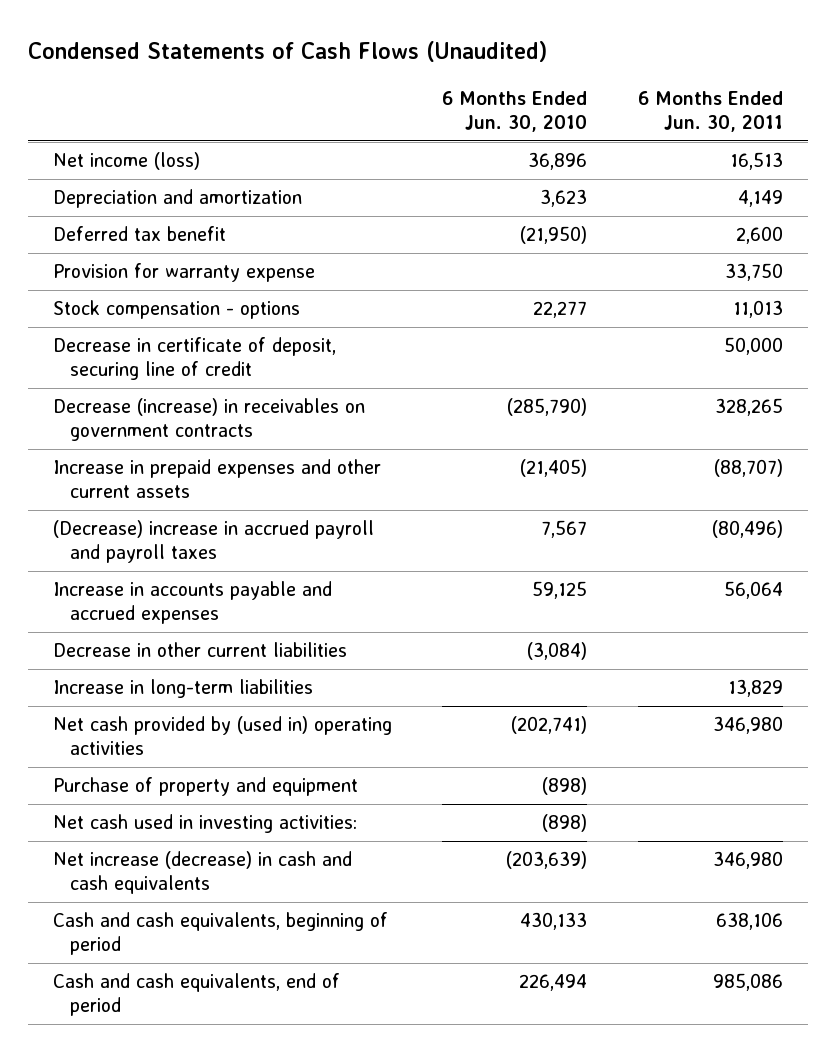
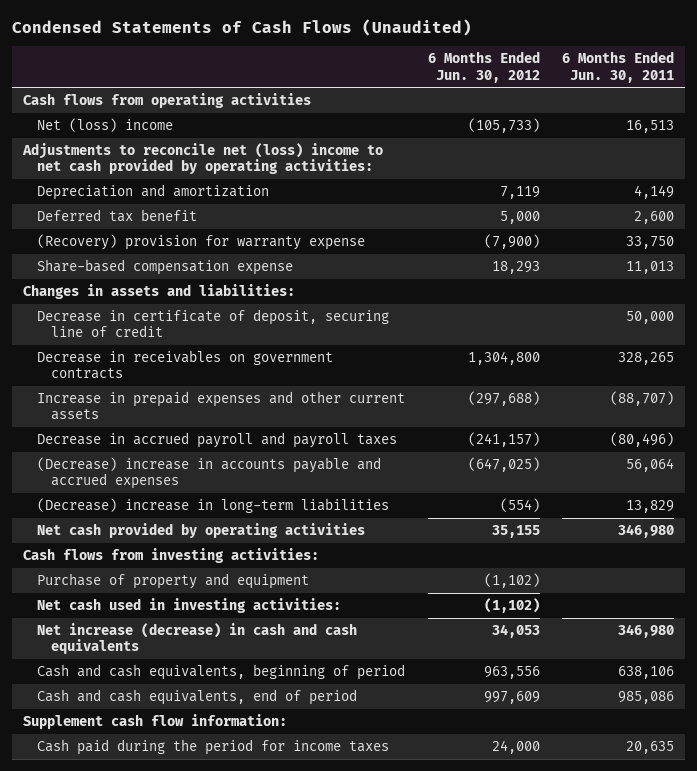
- | 6 Months Ended Jun. 30, 2010 | 6 Months Ended Jun. 30, 2011
+ | 6 Months Ended Jun. 30, 2012 | 6 Months Ended Jun. 30, 2011
- Net income (loss) | 36,896 | 16,513
+ Cash flows from operating activities
+ Net (loss) income | (105,733) | 16,513
+ Adjustments to reconcile net (loss) income to net cash provided by operating activities:
- Provision for warranty expense | | 33,750
- Stock compensation - options | 22,277 | 11,013
+ (Recovery) provision for warranty expense | (7,900) | 33,750
+ Share-based compensation expense | 18,293 | 11,013
+ Changes in assets and liabilities:
- Decrease (increase) in receivables on government contracts | (285,790) | 328,265
+ Decrease in receivables on government contracts | 1,304,800 | 328,265
- (Decrease) increase in accrued payroll and payroll taxes | 7,567 | (80,496)
- Increase in accounts payable and accrued expenses | 59,125 | 56,064
- Decrease in other current liabilities | (3,084) |
- Increase in long-term liabilities | | 13,829
- Net cash provided by (used in) operating activities | (202,741) | 346,980
+ Decrease in accrued payroll and payroll taxes | (241,157) | (80,496)
+ (Decrease) increase in accounts payable and accrued expenses | (647,025) | 56,064
+ (Decrease) increase in long-term liabilities | (554) | 13,829
+ Net cash provided by operating activities | 35,155 | 346,980
+ Cash flows from investing activities:
+ Supplement cash flow information:
+ Cash paid during the period for income taxes | 24,000 | 20,635

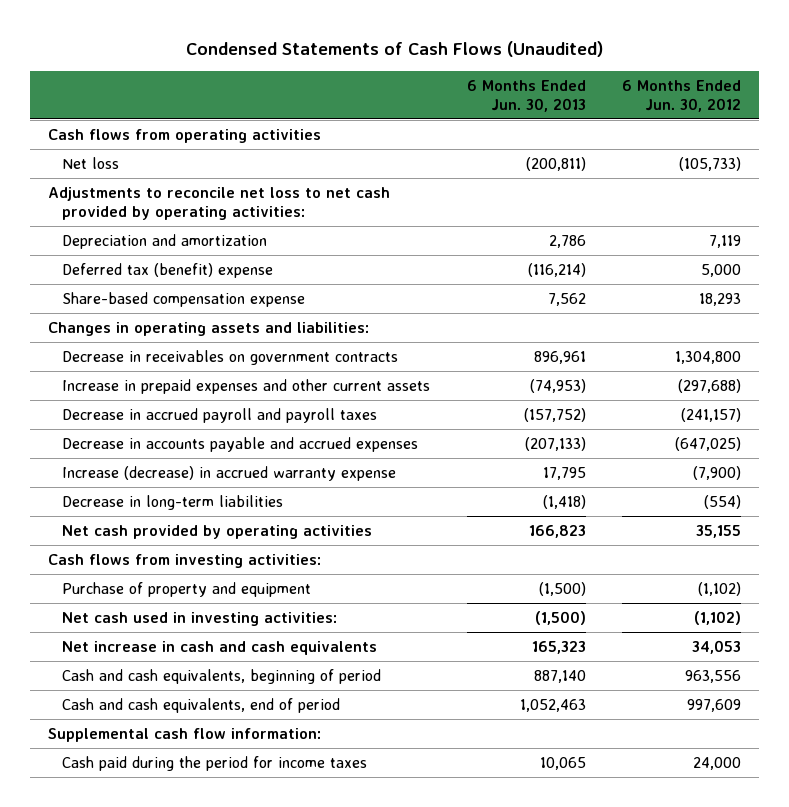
- | 6 Months Ended Jun. 30, 2012 | 6 Months Ended Jun. 30, 2011
+ | 6 Months Ended Jun. 30, 2013 | 6 Months Ended Jun. 30, 2012
- Net (loss) income | (105,733) | 16,513
- Adjustments to reconcile net (loss) income to net cash provided by operating activities:
+ Net loss | (200,811) | (105,733)
+ Adjustments to reconcile net loss to net cash provided by operating activities:
- Deferred tax benefit | 5,000 | 2,600
- (Recovery) provision for warranty expense | (7,900) | 33,750
+ Deferred tax (benefit) expense | (116,214) | 5,000
- Changes in assets and liabilities:
- Decrease in certificate of deposit, securing line of credit | | 50,000
+ Changes in operating assets and liabilities:
- (Decrease) increase in accounts payable and accrued expenses | (647,025) | 56,064
- (Decrease) increase in long-term liabilities | (554) | 13,829
+ Decrease in accounts payable and accrued expenses | (207,133) | (647,025)
+ Increase (decrease) in accrued warranty expense | 17,795 | (7,900)
+ Decrease in long-term liabilities | (1,418) | (554)
- Net increase (decrease) in cash and cash equivalents | 34,053 | 346,980
+ Net increase in cash and cash equivalents | 165,323 | 34,053
- Supplement cash flow information:
+ Supplemental cash flow information:

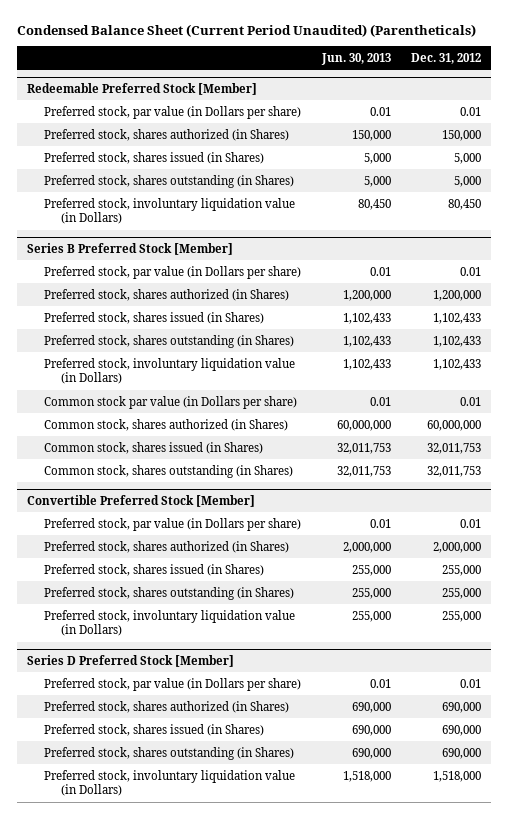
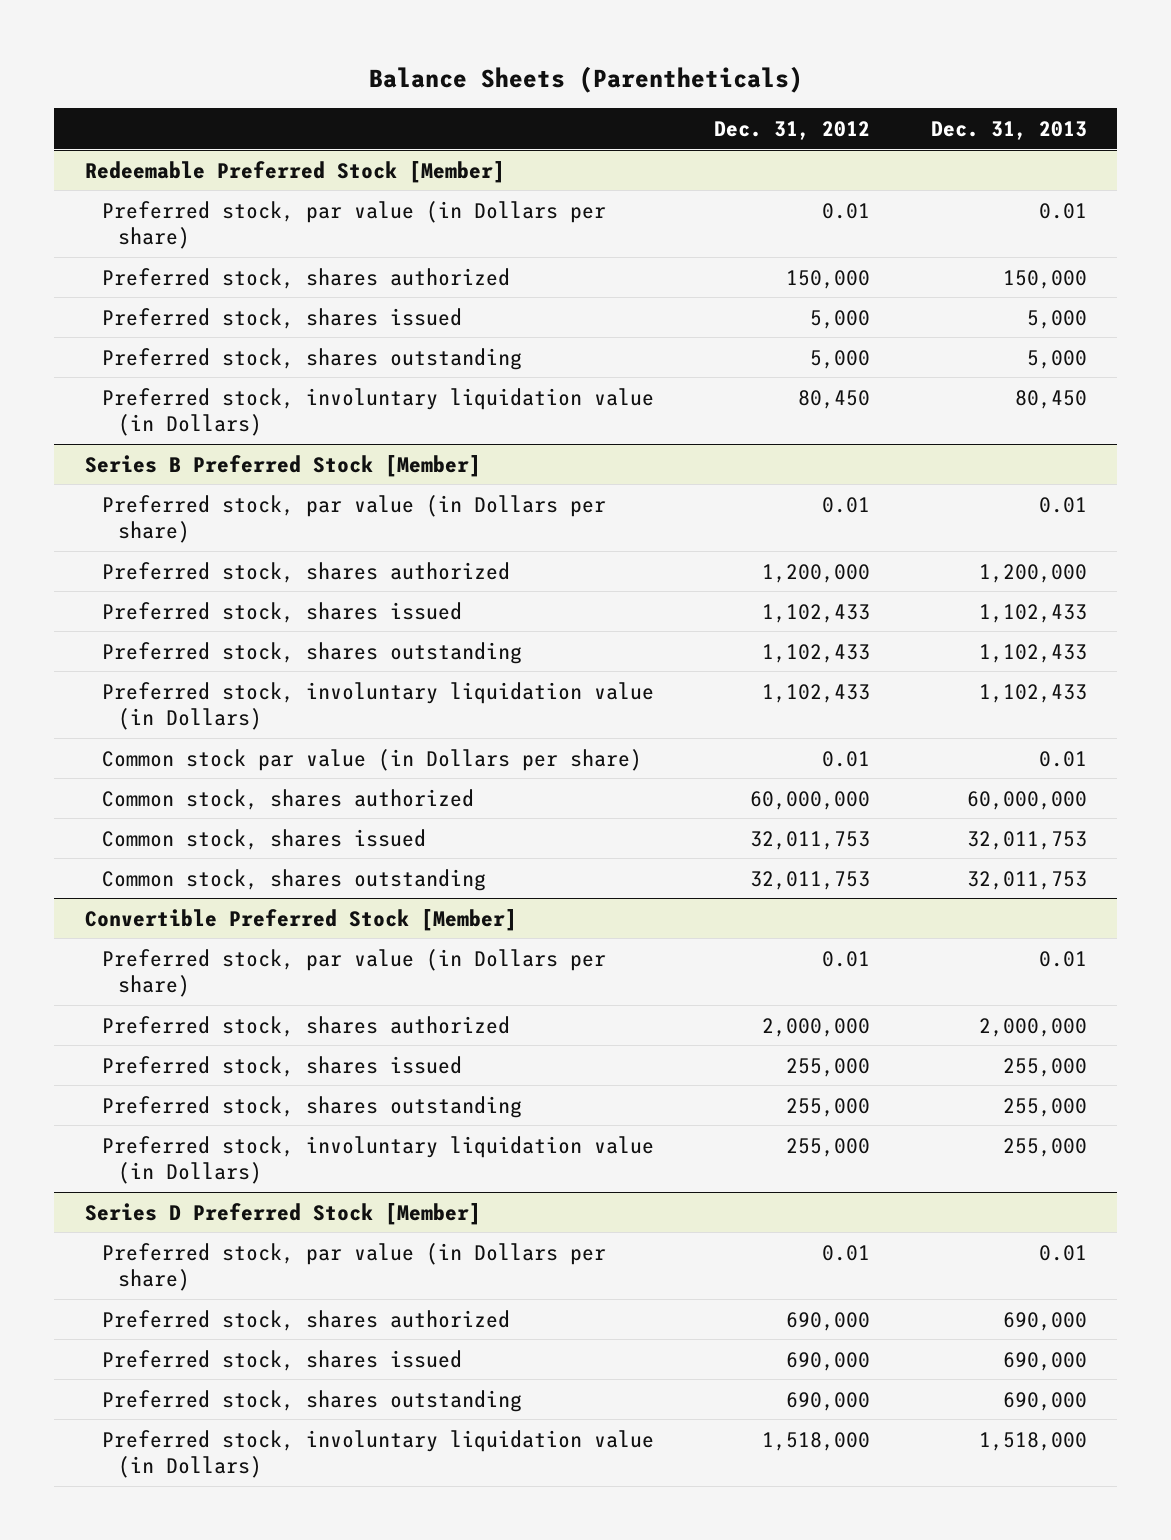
- Condensed Balance Sheet (Current Period Unaudited) (Parentheticals)
+ Balance Sheets (Parentheticals)
- | Jun. 30, 2013 | Dec. 31, 2012
+ | Dec. 31, 2012 | Dec. 31, 2013
@ Redeemable Preferred Stock [Member]
- Preferred stock, shares authorized (in Shares) | 150,000 | 150,000
- Preferred stock, shares issued (in Shares) | 5,000 | 5,000
- Preferred stock, shares outstanding (in Shares) | 5,000 | 5,000
+ Preferred stock, shares authorized | 150,000 | 150,000
+ Preferred stock, shares issued | 5,000 | 5,000
+ Preferred stock, shares outstanding | 5,000 | 5,000
@ Series B Preferred Stock [Member]
- Preferred stock, shares authorized (in Shares) | 1,200,000 | 1,200,000
- Preferred stock, shares issued (in Shares) | 1,102,433 | 1,102,433
- Preferred stock, shares outstanding (in Shares) | 1,102,433 | 1,102,433
+ Preferred stock, shares authorized | 1,200,000 | 1,200,000
+ Preferred stock, shares issued | 1,102,433 | 1,102,433
+ Preferred stock, shares outstanding | 1,102,433 | 1,102,433
- Common stock, shares authorized (in Shares) | 60,000,000 | 60,000,000
- Common stock, shares issued (in Shares) | 32,011,753 | 32,011,753
- Common stock, shares outstanding (in Shares) | 32,011,753 | 32,011,753
+ Common stock, shares authorized | 60,000,000 | 60,000,000
+ Common stock, shares issued | 32,011,753 | 32,011,753
+ Common stock, shares outstanding | 32,011,753 | 32,011,753
@ Convertible Preferred Stock [Member]
- Preferred stock, shares authorized (in Shares) | 2,000,000 | 2,000,000
- Preferred stock, shares issued (in Shares) | 255,000 | 255,000
- Preferred stock, shares outstanding (in Shares) | 255,000 | 255,000
+ Preferred stock, shares authorized | 2,000,000 | 2,000,000
+ Preferred stock, shares issued | 255,000 | 255,000
+ Preferred stock, shares outstanding | 255,000 | 255,000
@ Series D Preferred Stock [Member]
- Preferred stock, shares authorized (in Shares) | 690,000 | 690,000
- Preferred stock, shares issued (in Shares) | 690,000 | 690,000
- Preferred stock, shares outstanding (in Shares) | 690,000 | 690,000
+ Preferred stock, shares authorized | 690,000 | 690,000
+ Preferred stock, shares issued | 690,000 | 690,000
+ Preferred stock, shares outstanding | 690,000 | 690,000

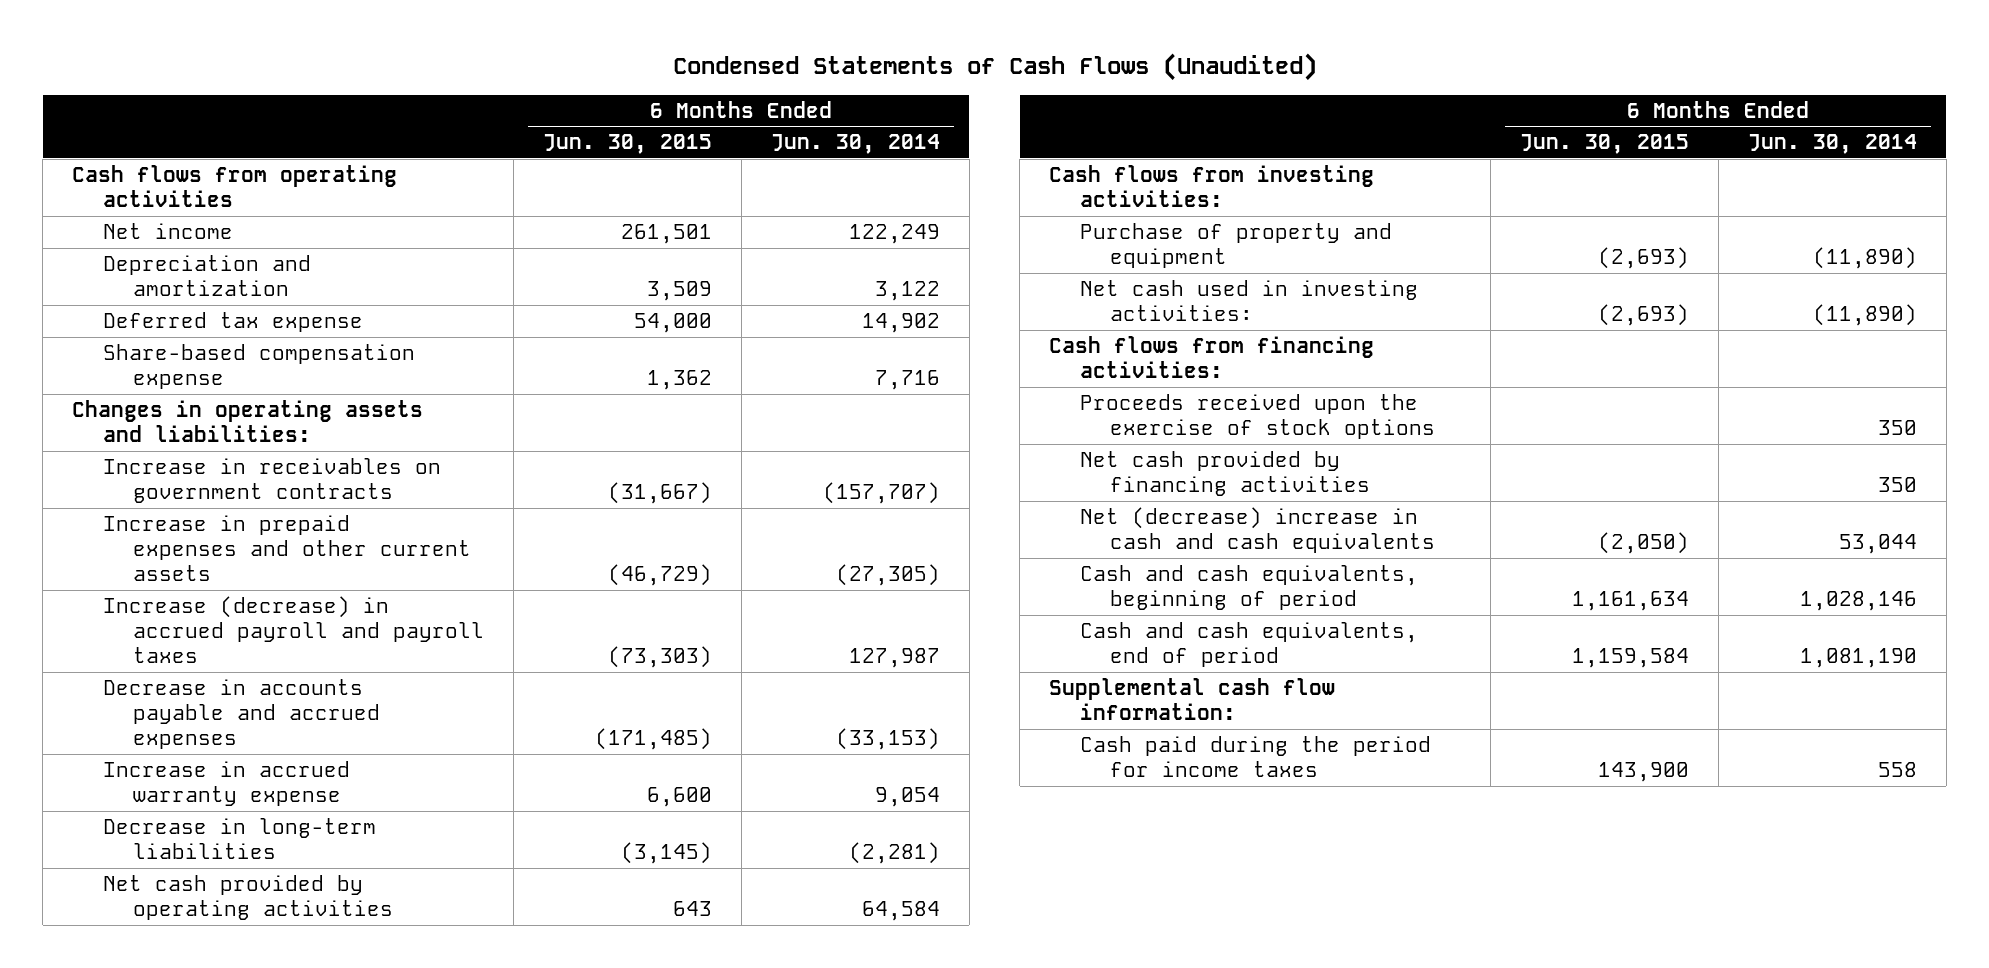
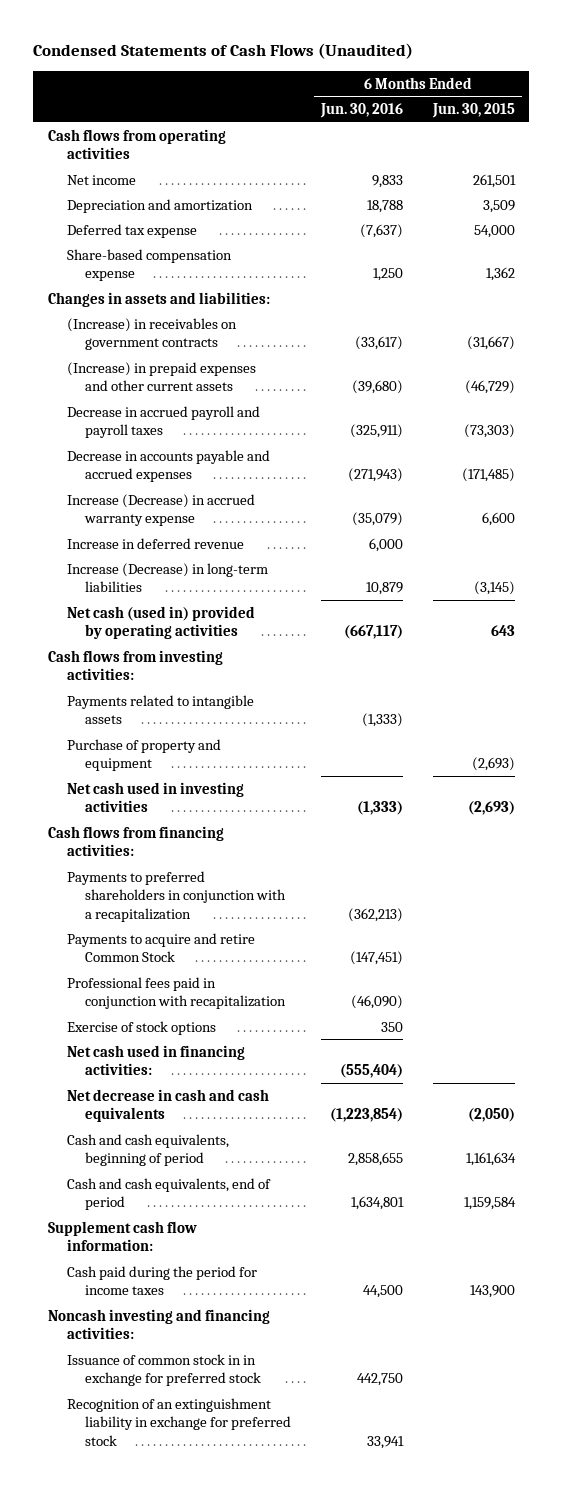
- | 6 Months Ended Jun. 30, 2015 | 6 Months Ended Jun. 30, 2014
+ | 6 Months Ended Jun. 30, 2016 | 6 Months Ended Jun. 30, 2015
- Changes in operating assets and liabilities:
- Increase in receivables on government contracts | (31,667) | (157,707)
- Increase in prepaid expenses and other current assets | (46,729) | (27,305)
- Increase (decrease) in accrued payroll and payroll taxes | (73,303) | 127,987
+ Changes in assets and liabilities:
+ (Increase) in receivables on government contracts | (33,617) | (31,667)
+ (Increase) in prepaid expenses and other current assets | (39,680) | (46,729)
+ Decrease in accrued payroll and payroll taxes | (325,911) | (73,303)
- Increase in accrued warranty expense | 6,600 | 9,054
- Decrease in long-term liabilities | (3,145) | (2,281)
- Net cash provided by operating activities | 643 | 64,584
+ Increase (Decrease) in accrued warranty expense | (35,079) | 6,600
+ Increase in deferred revenue | 6,000 |
+ Increase (Decrease) in long-term liabilities | 10,879 | (3,145)
+ Net cash (used in) provided by operating activities | (667,117) | 643
+ Payments related to intangible assets | (1,333) |
- Net cash used in investing activities: | (2,693) | (11,890)
+ Net cash used in investing activities | (1,333) | (2,693)
- Proceeds received upon the exercise of stock options | | 350
- Net cash provided by financing activities | | 350
- Net (decrease) increase in cash and cash equivalents | (2,050) | 53,044
+ Payments to preferred shareholders in conjunction with a recapitalization | (362,213) |
+ Payments to acquire and retire Common Stock | (147,451) |
+ Professional fees paid in conjunction with recapitalization | (46,090) |
+ Exercise of stock options | 350 |
+ Net cash used in financing activities: | (555,404) |
+ Net decrease in cash and cash equivalents | (1,223,854) | (2,050)
- Supplemental cash flow information:
+ Supplement cash flow information:
+ Noncash investing and financing activities:
+ Issuance of common stock in in exchange for preferred stock | 442,750 |
+ Recognition of an extinguishment liability in exchange for preferred stock | 33,941 |

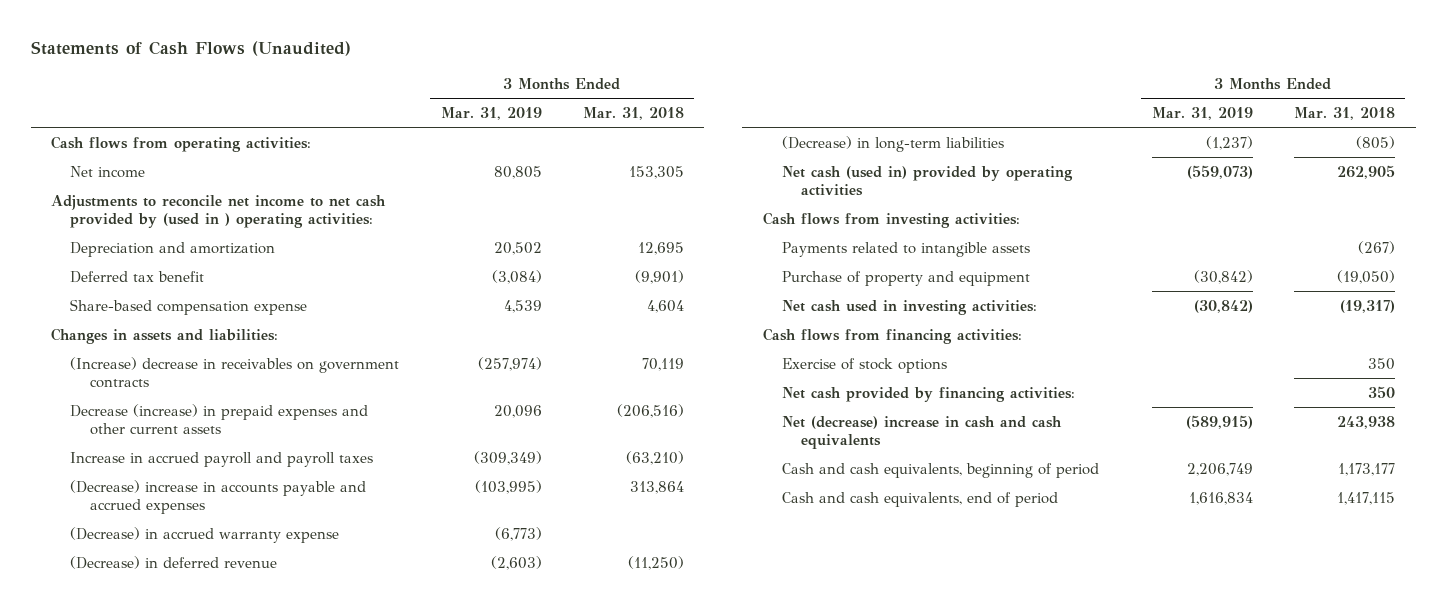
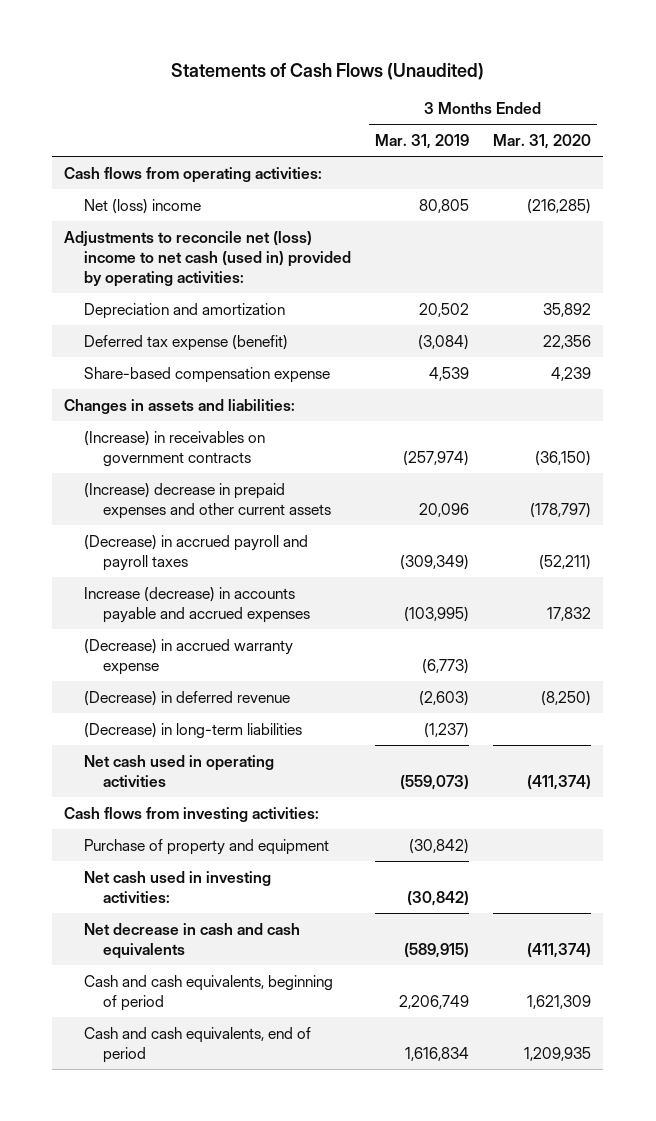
- | 3 Months Ended Mar. 31, 2019 | 3 Months Ended Mar. 31, 2018
+ | 3 Months Ended Mar. 31, 2019 | 3 Months Ended Mar. 31, 2020
- Net income | 80,805 | 153,305
- Adjustments to reconcile net income to net cash provided by (used in ) operating activities:
+ Net (loss) income | 80,805 | (216,285)
+ Adjustments to reconcile net (loss) income to net cash (used in) provided by operating activities:
- Deferred tax benefit | (3,084) | (9,901)
+ Deferred tax expense (benefit) | (3,084) | 22,356
- (Increase) decrease in receivables on government contracts | (257,974) | 70,119
- Decrease (increase) in prepaid expenses and other current assets | 20,096 | (206,516)
- Increase in accrued payroll and payroll taxes | (309,349) | (63,210)
- (Decrease) increase in accounts payable and accrued expenses | (103,995) | 313,864
+ (Increase) in receivables on government contracts | (257,974) | (36,150)
+ (Increase) decrease in prepaid expenses and other current assets | 20,096 | (178,797)
+ (Decrease) in accrued payroll and payroll taxes | (309,349) | (52,211)
+ Increase (decrease) in accounts payable and accrued expenses | (103,995) | 17,832
- Net cash (used in) provided by operating activities | (559,073) | 262,905
+ Net cash used in operating activities | (559,073) | (411,374)
- Payments related to intangible assets | | (267)
- Cash flows from financing activities:
- Exercise of stock options | | 350
- Net cash provided by financing activities: | | 350
- Net (decrease) increase in cash and cash equivalents | (589,915) | 243,938
+ Net decrease in cash and cash equivalents | (589,915) | (411,374)

